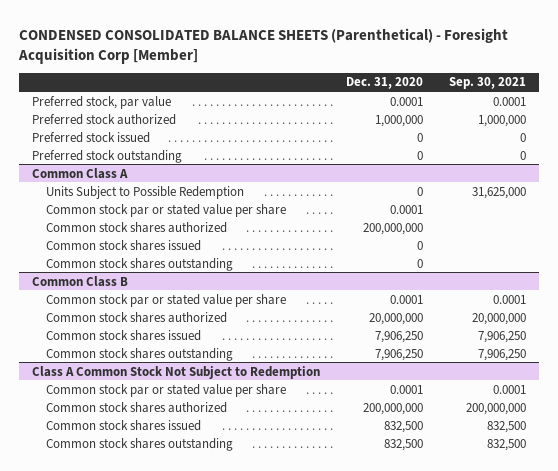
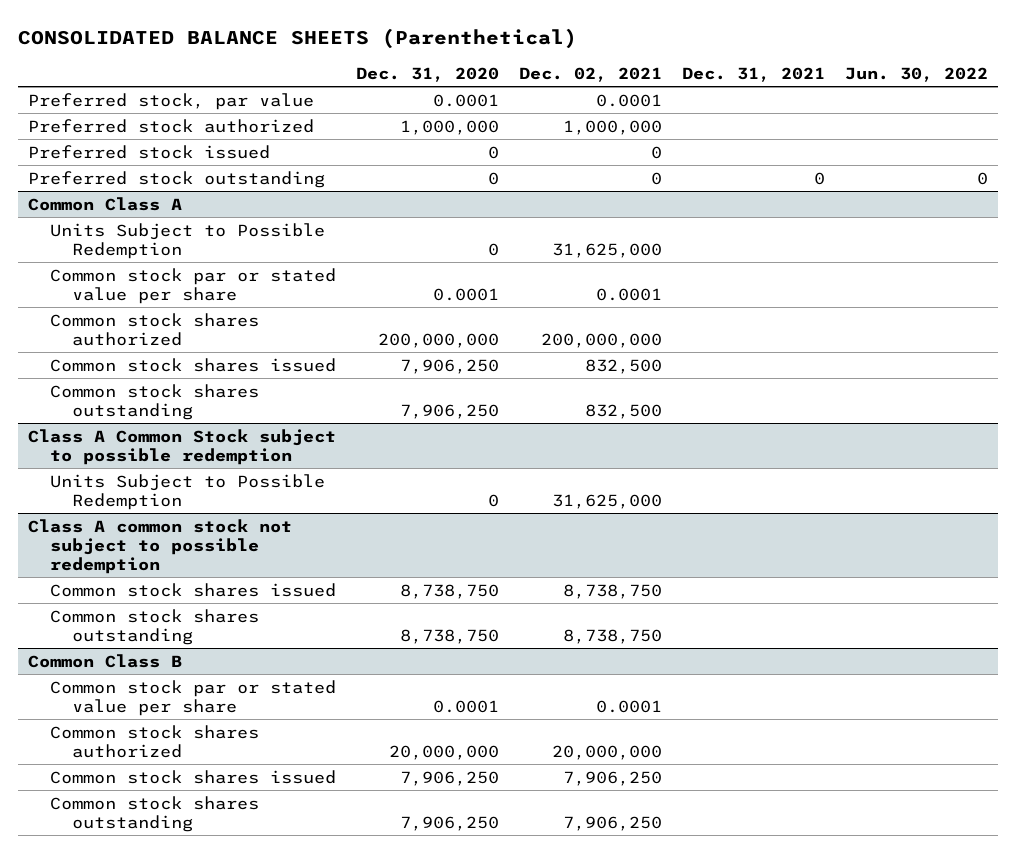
- CONDENSED CONSOLIDATED BALANCE SHEETS (Parenthetical) - Foresight Acquisition Corp [Member]
+ CONSOLIDATED BALANCE SHEETS (Parenthetical)
- | Dec. 31, 2020 | Sep. 30, 2021
+ | Dec. 31, 2020 | Dec. 02, 2021 | Dec. 31, 2021 | Jun. 30, 2022
@ Common Class A
- Common stock shares issued | 0 |
- Common stock shares outstanding | 0 |
+ Common stock shares issued | 7,906,250 | 832,500 | |
+ Common stock shares outstanding | 7,906,250 | 832,500 | |
+ Class A Common Stock subject to possible redemption
+ Units Subject to Possible Redemption | 0 | 31,625,000 | |
+ Class A common stock not subject to possible redemption
+ Common stock shares issued | 8,738,750 | 8,738,750 | |
+ Common stock shares outstanding | 8,738,750 | 8,738,750 | |
- Class A Common Stock Not Subject to Redemption
- Common stock par or stated value per share | 0.0001 | 0.0001
- Common stock shares authorized | 200,000,000 | 200,000,000
- Common stock shares issued | 832,500 | 832,500
- Common stock shares outstanding | 832,500 | 832,500

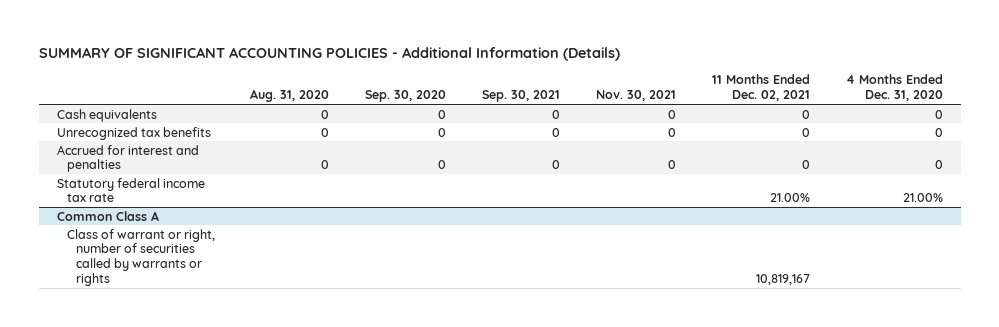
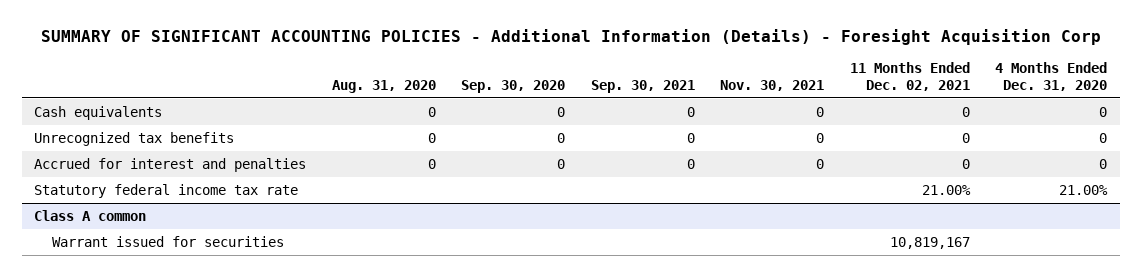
- SUMMARY OF SIGNIFICANT ACCOUNTING POLICIES - Additional Information (Details)
+ SUMMARY OF SIGNIFICANT ACCOUNTING POLICIES - Additional Information (Details) - Foresight Acquisition Corp
- Common Class A
- Class of warrant or right, number of securities called by warrants or rights | | | | | 10,819,167 |
+ Class A common
+ Warrant issued for securities | | | | | 10,819,167 |

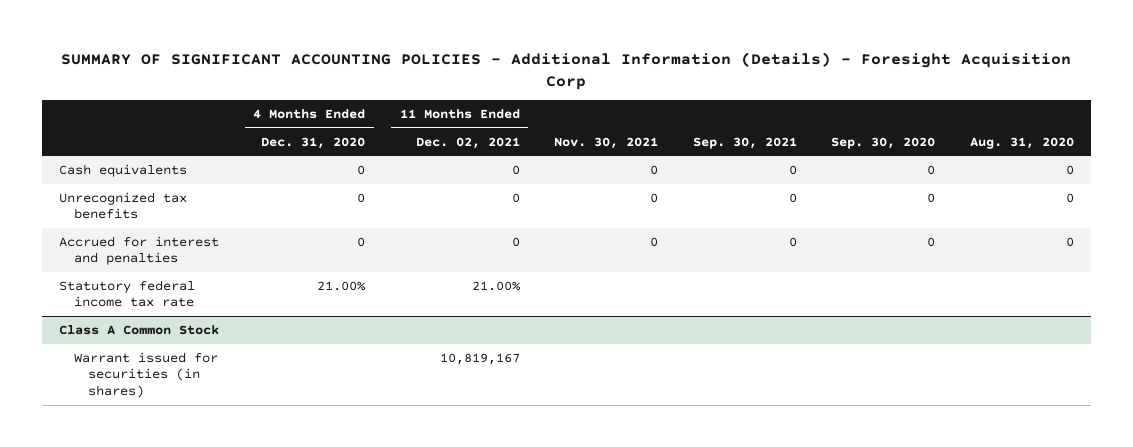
- | Aug. 31, 2020 | Sep. 30, 2020 | Sep. 30, 2021 | Nov. 30, 2021 | 11 Months Ended Dec. 02, 2021 | 4 Months Ended Dec. 31, 2020
+ | 4 Months Ended Dec. 31, 2020 | 11 Months Ended Dec. 02, 2021 | Nov. 30, 2021 | Sep. 30, 2021 | Sep. 30, 2020 | Aug. 31, 2020
- Class A common
- Warrant issued for securities | | | | | 10,819,167 |
+ Class A Common Stock
+ Warrant issued for securities (in shares) | | 10,819,167 | | | |

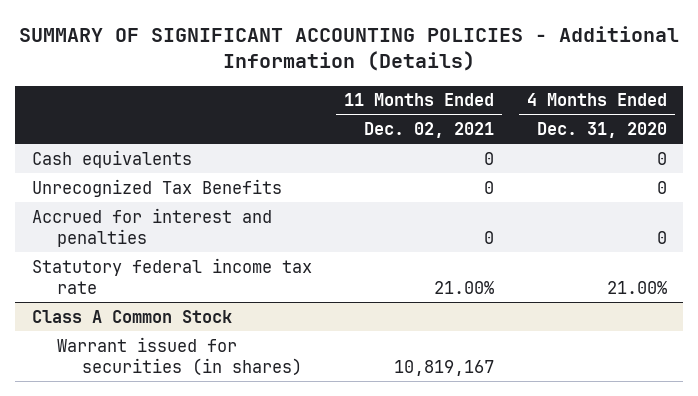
- SUMMARY OF SIGNIFICANT ACCOUNTING POLICIES - Additional Information (Details) - Foresight Acquisition Corp
+ SUMMARY OF SIGNIFICANT ACCOUNTING POLICIES - Additional Information (Details)
- | 4 Months Ended Dec. 31, 2020 | 11 Months Ended Dec. 02, 2021 | Nov. 30, 2021 | Sep. 30, 2021 | Sep. 30, 2020 | Aug. 31, 2020
+ | 11 Months Ended Dec. 02, 2021 | 4 Months Ended Dec. 31, 2020
- Unrecognized tax benefits | 0 | 0 | 0 | 0 | 0 | 0
+ Unrecognized Tax Benefits | 0 | 0

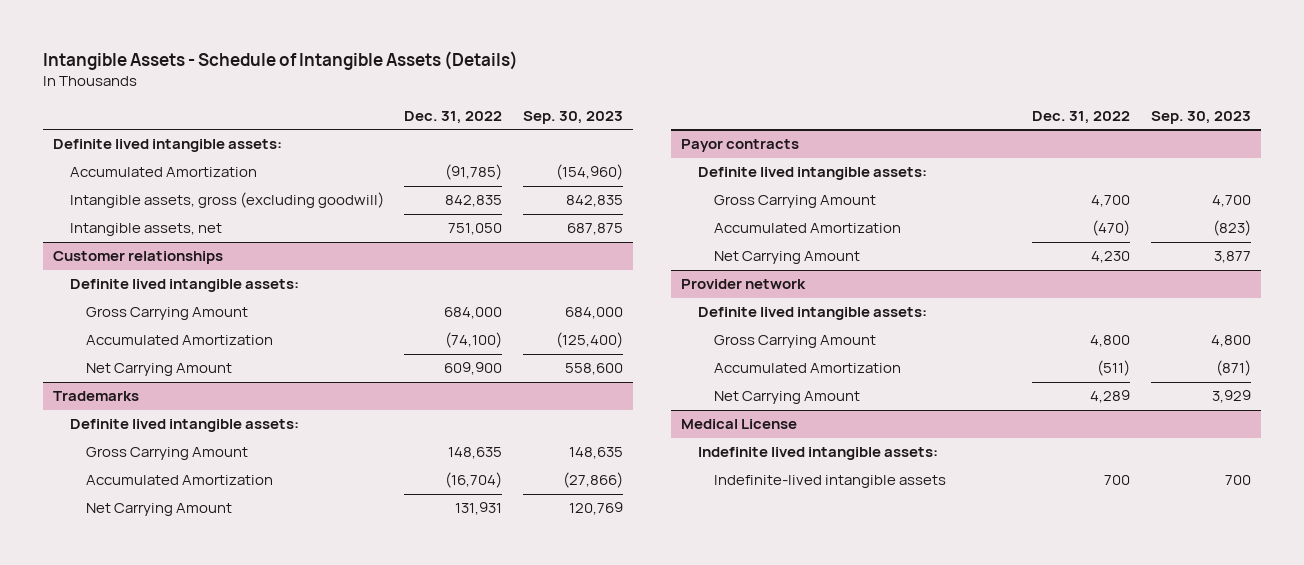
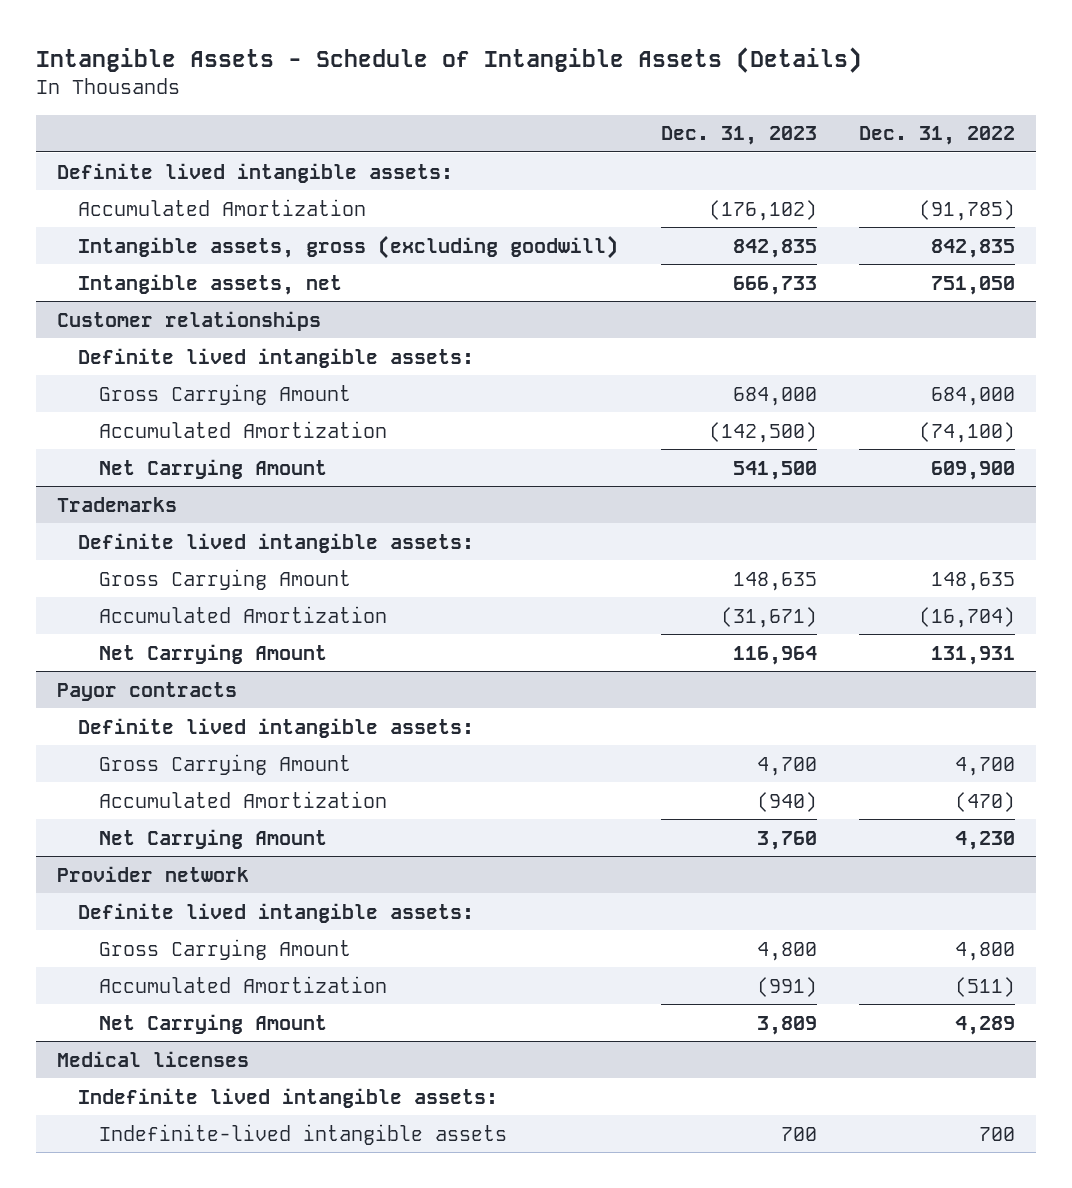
- | Dec. 31, 2022 | Sep. 30, 2023
+ | Dec. 31, 2023 | Dec. 31, 2022
- Medical License
+ Medical licenses

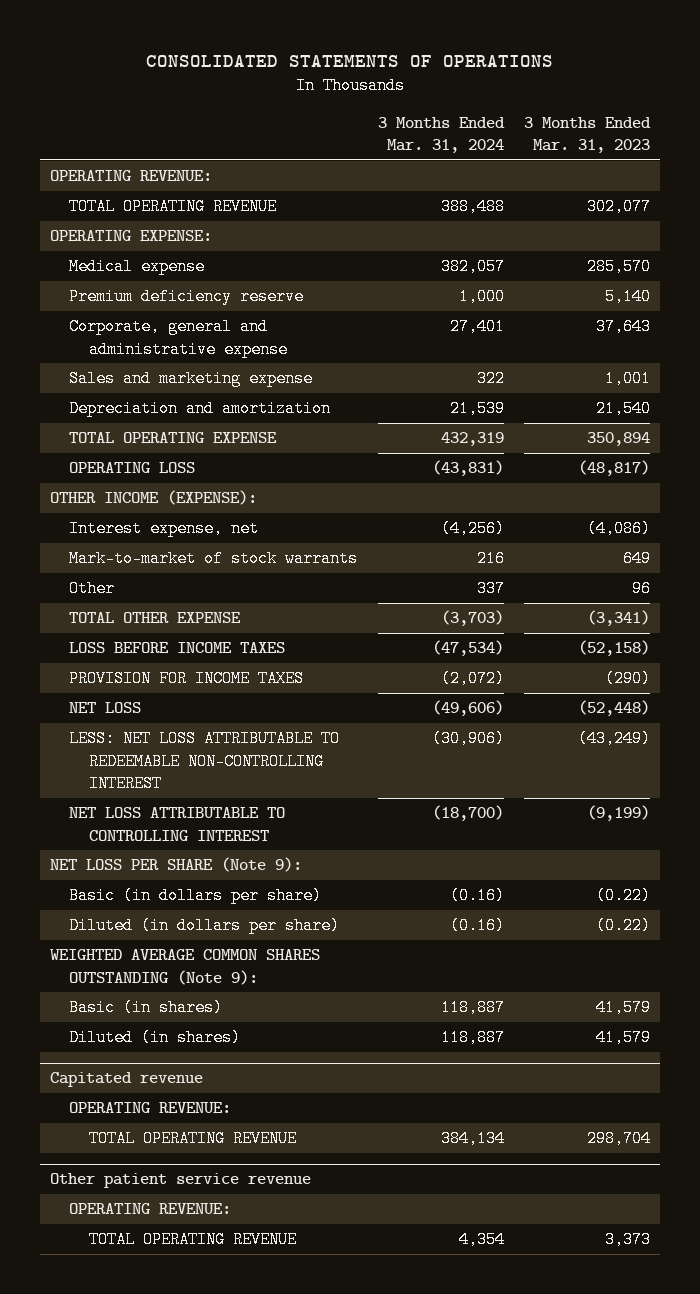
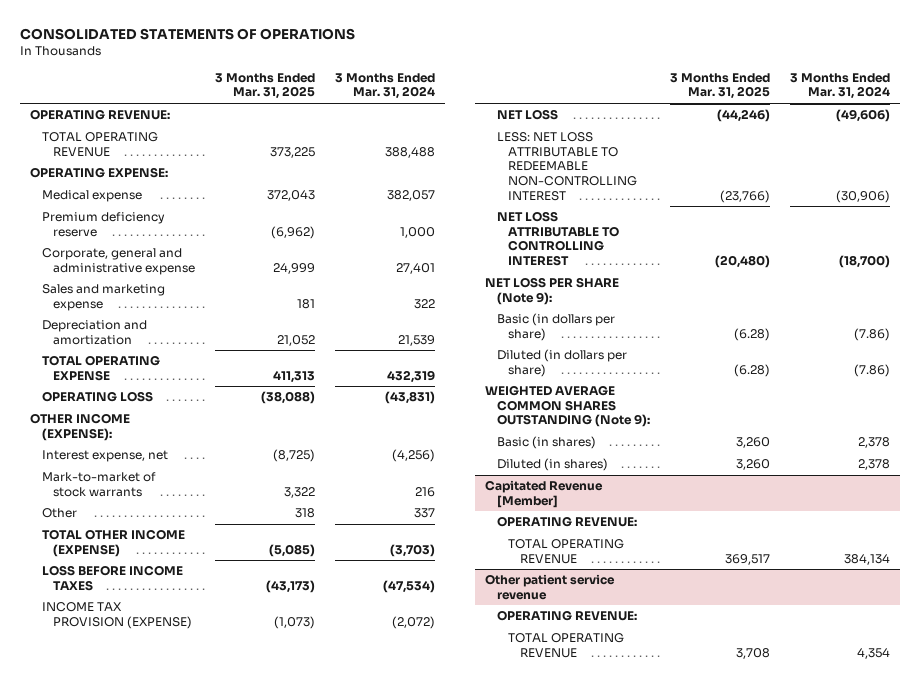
- | 3 Months Ended Mar. 31, 2024 | 3 Months Ended Mar. 31, 2023
+ | 3 Months Ended Mar. 31, 2025 | 3 Months Ended Mar. 31, 2024
- TOTAL OTHER EXPENSE | (3,703) | (3,341)
+ TOTAL OTHER INCOME (EXPENSE) | (5,085) | (3,703)
- PROVISION FOR INCOME TAXES | (2,072) | (290)
+ INCOME TAX PROVISION (EXPENSE) | (1,073) | (2,072)
- Basic (in dollars per share) | (0.16) | (0.22)
- Diluted (in dollars per share) | (0.16) | (0.22)
+ Basic (in dollars per share) | (6.28) | (7.86)
+ Diluted (in dollars per share) | (6.28) | (7.86)
- Basic (in shares) | 118,887 | 41,579
- Diluted (in shares) | 118,887 | 41,579
- Capitated revenue
+ Basic (in shares) | 3,260 | 2,378
+ Diluted (in shares) | 3,260 | 2,378
+ Capitated Revenue [Member]

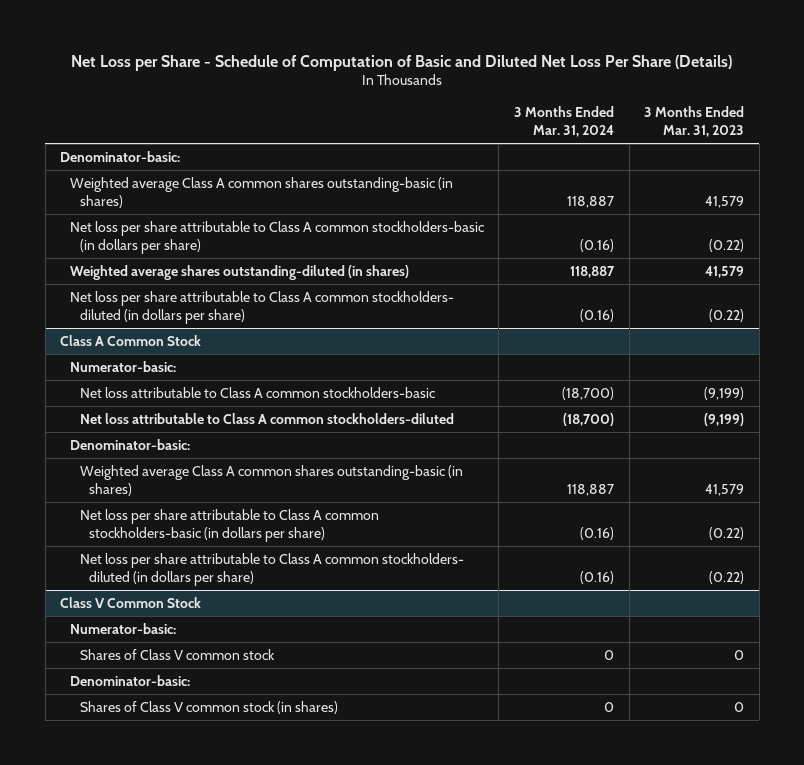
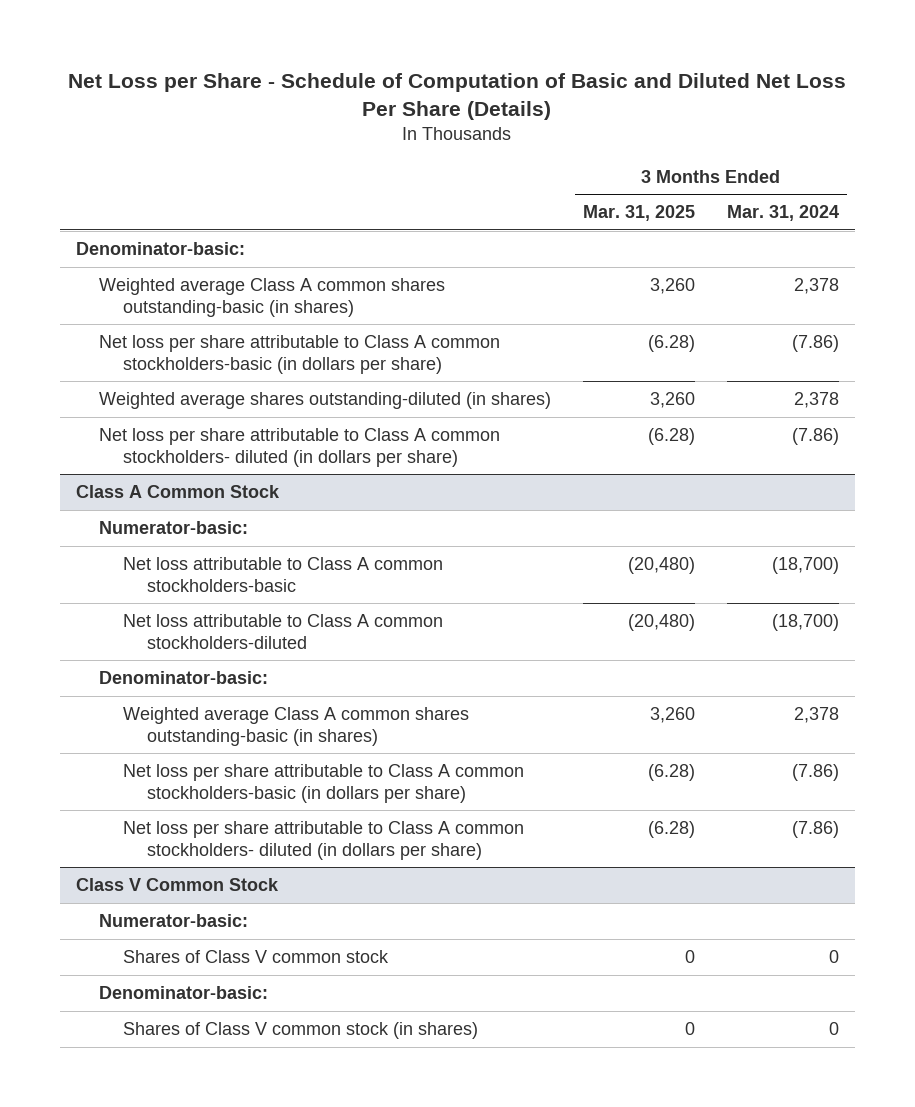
- | 3 Months Ended Mar. 31, 2024 | 3 Months Ended Mar. 31, 2023
+ | 3 Months Ended Mar. 31, 2025 | 3 Months Ended Mar. 31, 2024
- Weighted average Class A common shares outstanding-basic (in shares) | 118,887 | 41,579
- Net loss per share attributable to Class A common stockholders-basic (in dollars per share) | (0.16) | (0.22)
- Weighted average shares outstanding-diluted (in shares) | 118,887 | 41,579
- Net loss per share attributable to Class A common stockholders- diluted (in dollars per share) | (0.16) | (0.22)
+ Weighted average Class A common shares outstanding-basic (in shares) | 3,260 | 2,378
+ Net loss per share attributable to Class A common stockholders-basic (in dollars per share) | (6.28) | (7.86)
+ Weighted average shares outstanding-diluted (in shares) | 3,260 | 2,378
+ Net loss per share attributable to Class A common stockholders- diluted (in dollars per share) | (6.28) | (7.86)
@ Class A Common Stock
- Weighted average Class A common shares outstanding-basic (in shares) | 118,887 | 41,579
- Net loss per share attributable to Class A common stockholders-basic (in dollars per share) | (0.16) | (0.22)
- Net loss per share attributable to Class A common stockholders- diluted (in dollars per share) | (0.16) | (0.22)
+ Weighted average Class A common shares outstanding-basic (in shares) | 3,260 | 2,378
+ Net loss per share attributable to Class A common stockholders-basic (in dollars per share) | (6.28) | (7.86)
+ Net loss per share attributable to Class A common stockholders- diluted (in dollars per share) | (6.28) | (7.86)

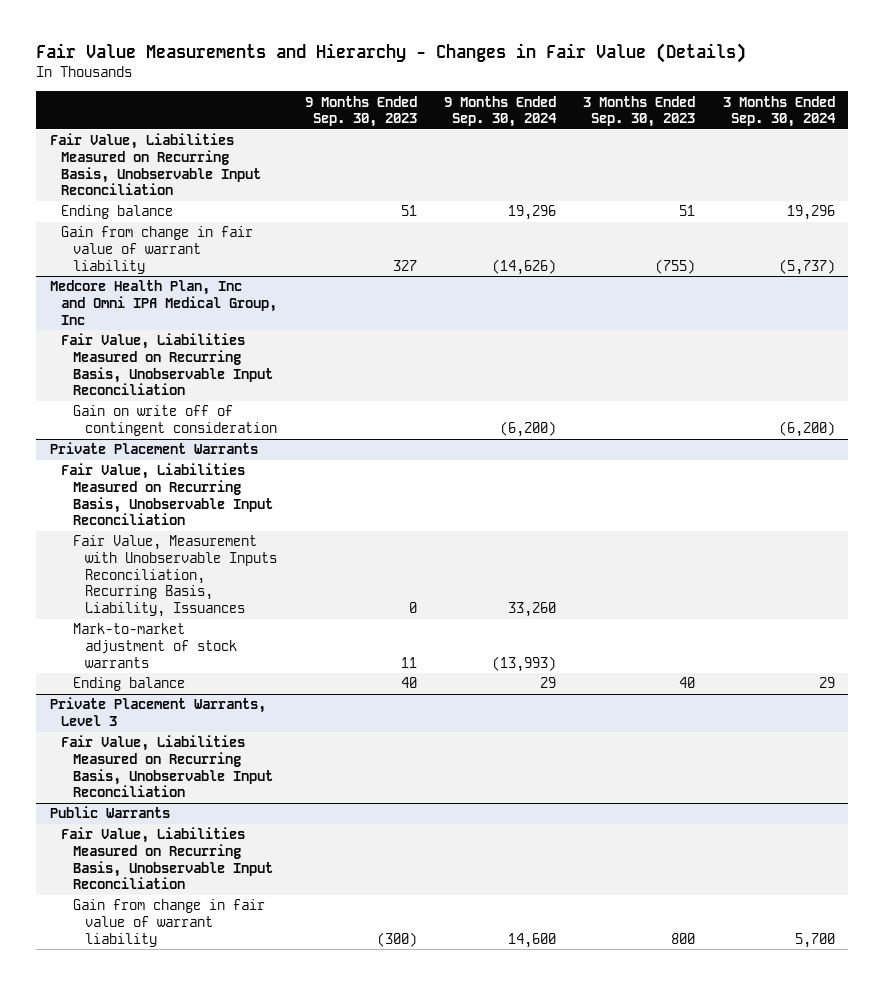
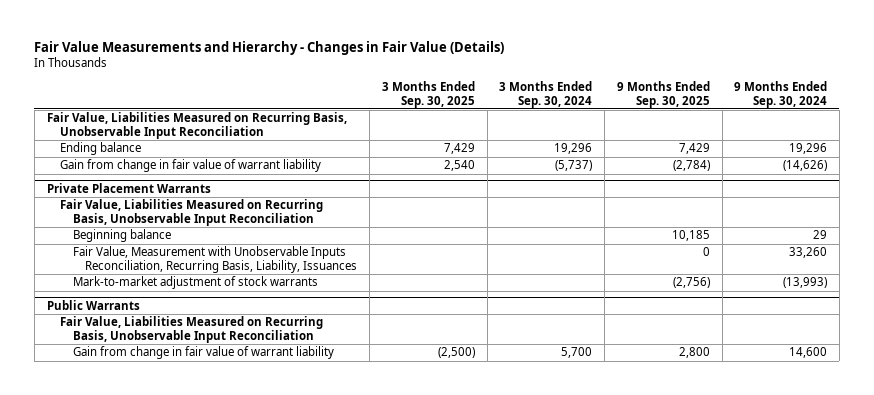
- | 9 Months Ended Sep. 30, 2023 | 9 Months Ended Sep. 30, 2024 | 3 Months Ended Sep. 30, 2023 | 3 Months Ended Sep. 30, 2024
+ | 3 Months Ended Sep. 30, 2025 | 3 Months Ended Sep. 30, 2024 | 9 Months Ended Sep. 30, 2025 | 9 Months Ended Sep. 30, 2024
- Medcore Health Plan, Inc and Omni IPA Medical Group, Inc
- Fair Value, Liabilities Measured on Recurring Basis, Unobservable Input Reconciliation
- Gain on write off of contingent consideration | | (6,200) | | (6,200)
@ Private Placement Warrants
+ Beginning balance | | | 10,185 | 29
- Ending balance | 40 | 29 | 40 | 29
- Private Placement Warrants, Level 3
- Fair Value, Liabilities Measured on Recurring Basis, Unobservable Input Reconciliation

